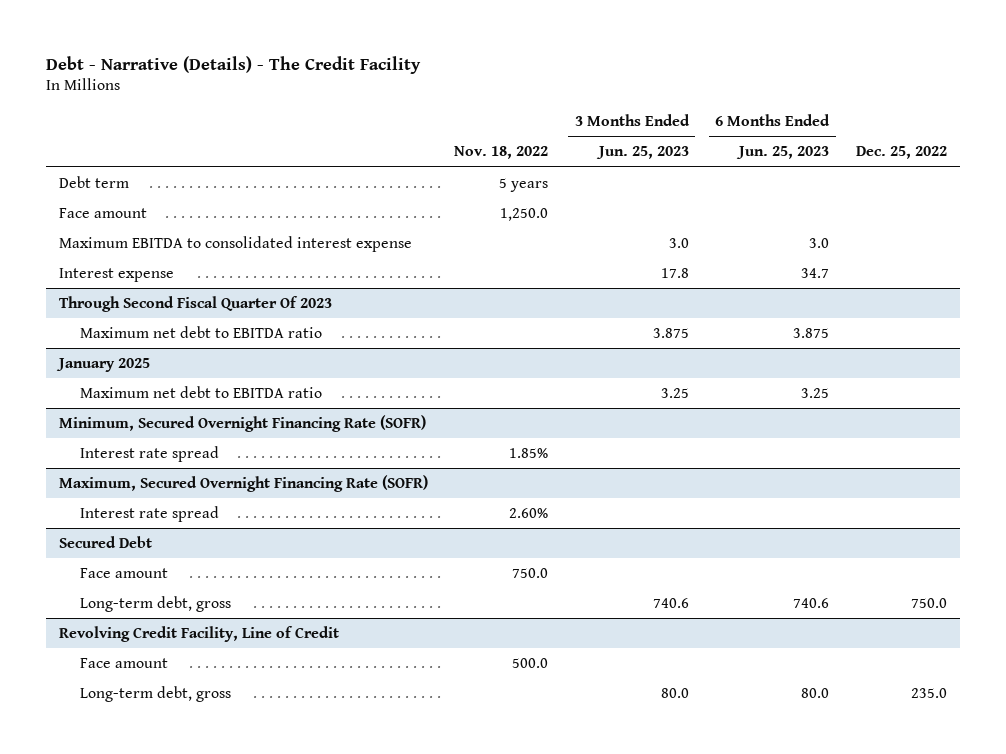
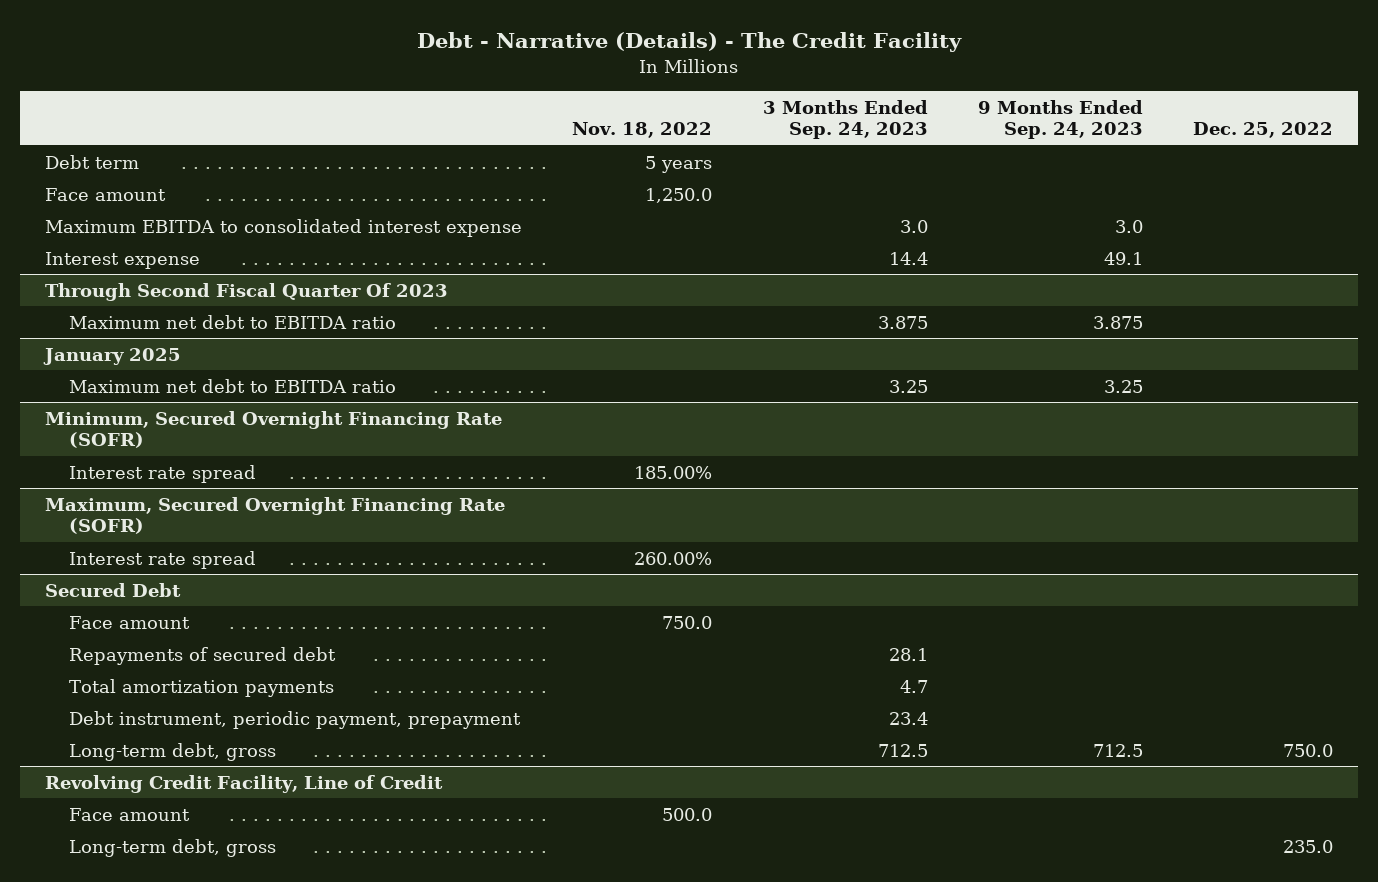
- | Nov. 18, 2022 | 3 Months Ended Jun. 25, 2023 | 6 Months Ended Jun. 25, 2023 | Dec. 25, 2022
+ | Nov. 18, 2022 | 3 Months Ended Sep. 24, 2023 | 9 Months Ended Sep. 24, 2023 | Dec. 25, 2022
@ Minimum, Secured Overnight Financing Rate (SOFR)
- Interest rate spread | 1.85% | | |
+ Interest rate spread | 185.00% | | |
@ Maximum, Secured Overnight Financing Rate (SOFR)
- Interest rate spread | 2.60% | | |
+ Interest rate spread | 260.00% | | |
@ Secured Debt
+ Repayments of secured debt | | 28.1 | |
+ Total amortization payments | | 4.7 | |
+ Debt instrument, periodic payment, prepayment | | 23.4 | |

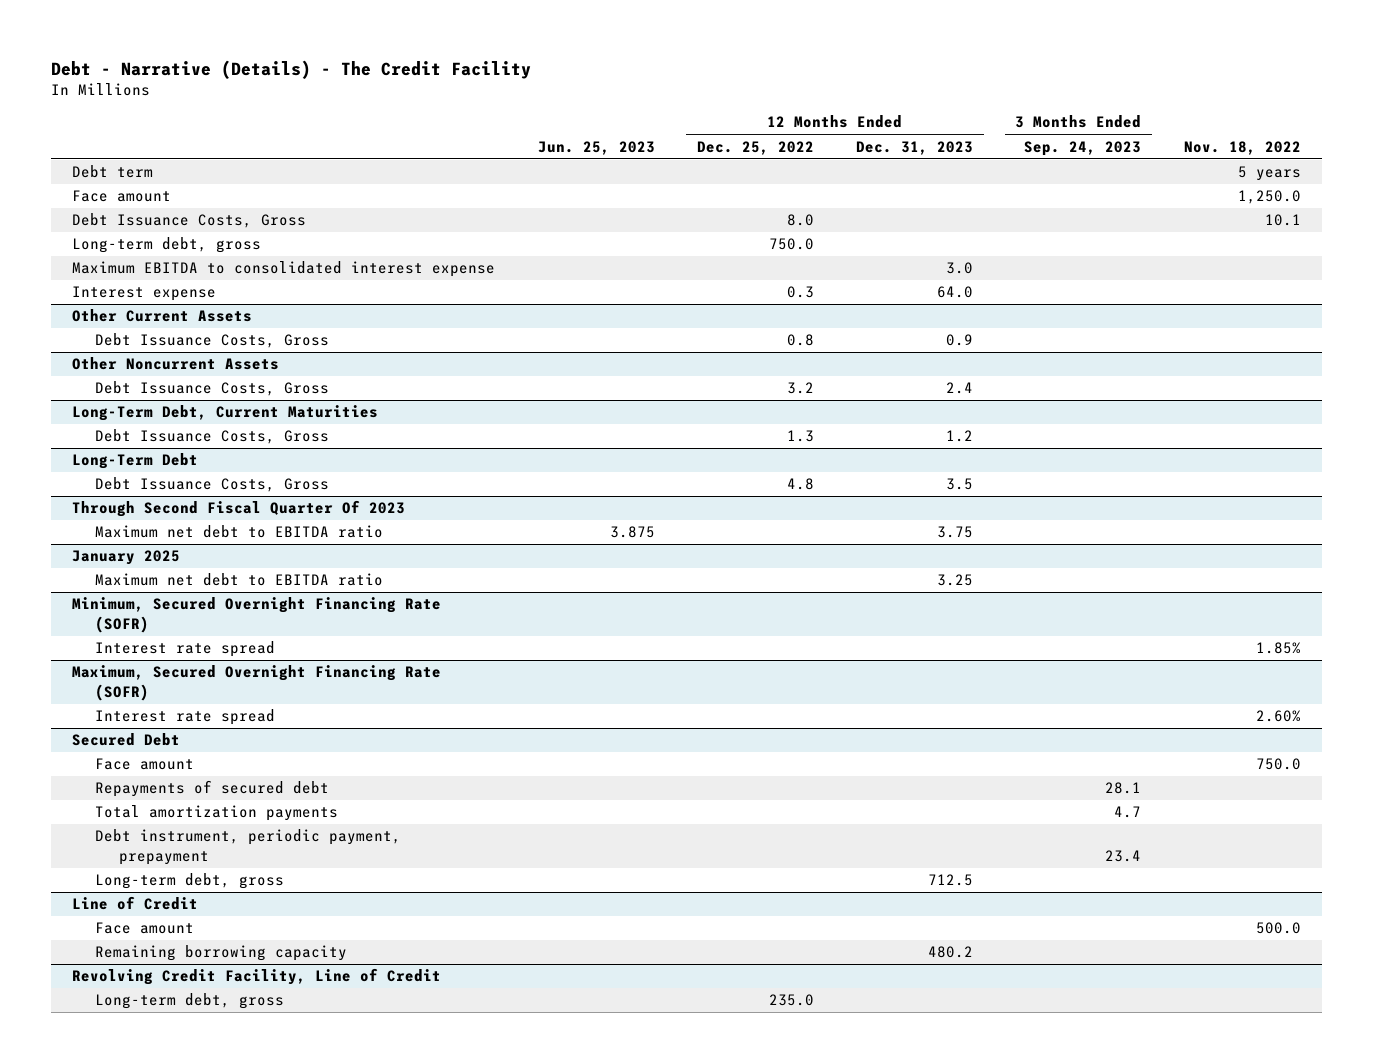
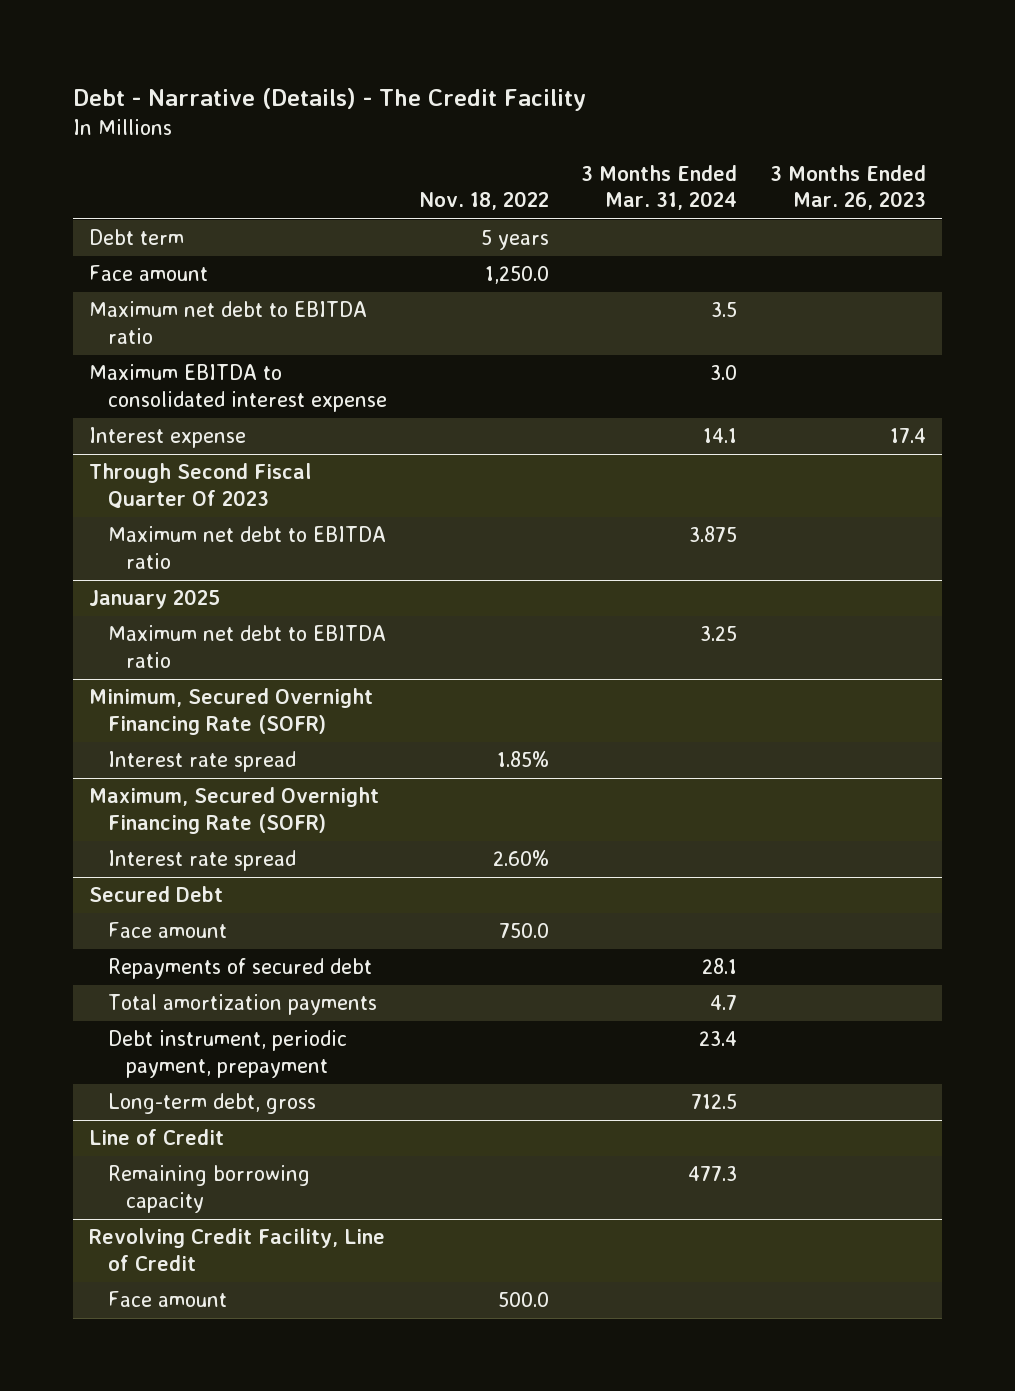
- | Jun. 25, 2023 | 12 Months Ended Dec. 25, 2022 | 12 Months Ended Dec. 31, 2023 | 3 Months Ended Sep. 24, 2023 | Nov. 18, 2022
+ | Nov. 18, 2022 | 3 Months Ended Mar. 31, 2024 | 3 Months Ended Mar. 26, 2023
- Debt Issuance Costs, Gross | | 8.0 | | | 10.1
- Long-term debt, gross | | 750.0 | | |
+ Maximum net debt to EBITDA ratio | | 3.5 |
- Other Current Assets
- Debt Issuance Costs, Gross | | 0.8 | 0.9 | |
- Other Noncurrent Assets
- Debt Issuance Costs, Gross | | 3.2 | 2.4 | |
- Long-Term Debt, Current Maturities
- Debt Issuance Costs, Gross | | 1.3 | 1.2 | |
- Long-Term Debt
- Debt Issuance Costs, Gross | | 4.8 | 3.5 | |
@ Line of Credit
- Face amount | | | | | 500.0
@ Revolving Credit Facility, Line of Credit
- Long-term debt, gross | | 235.0 | | |
+ Face amount | 500.0 | |

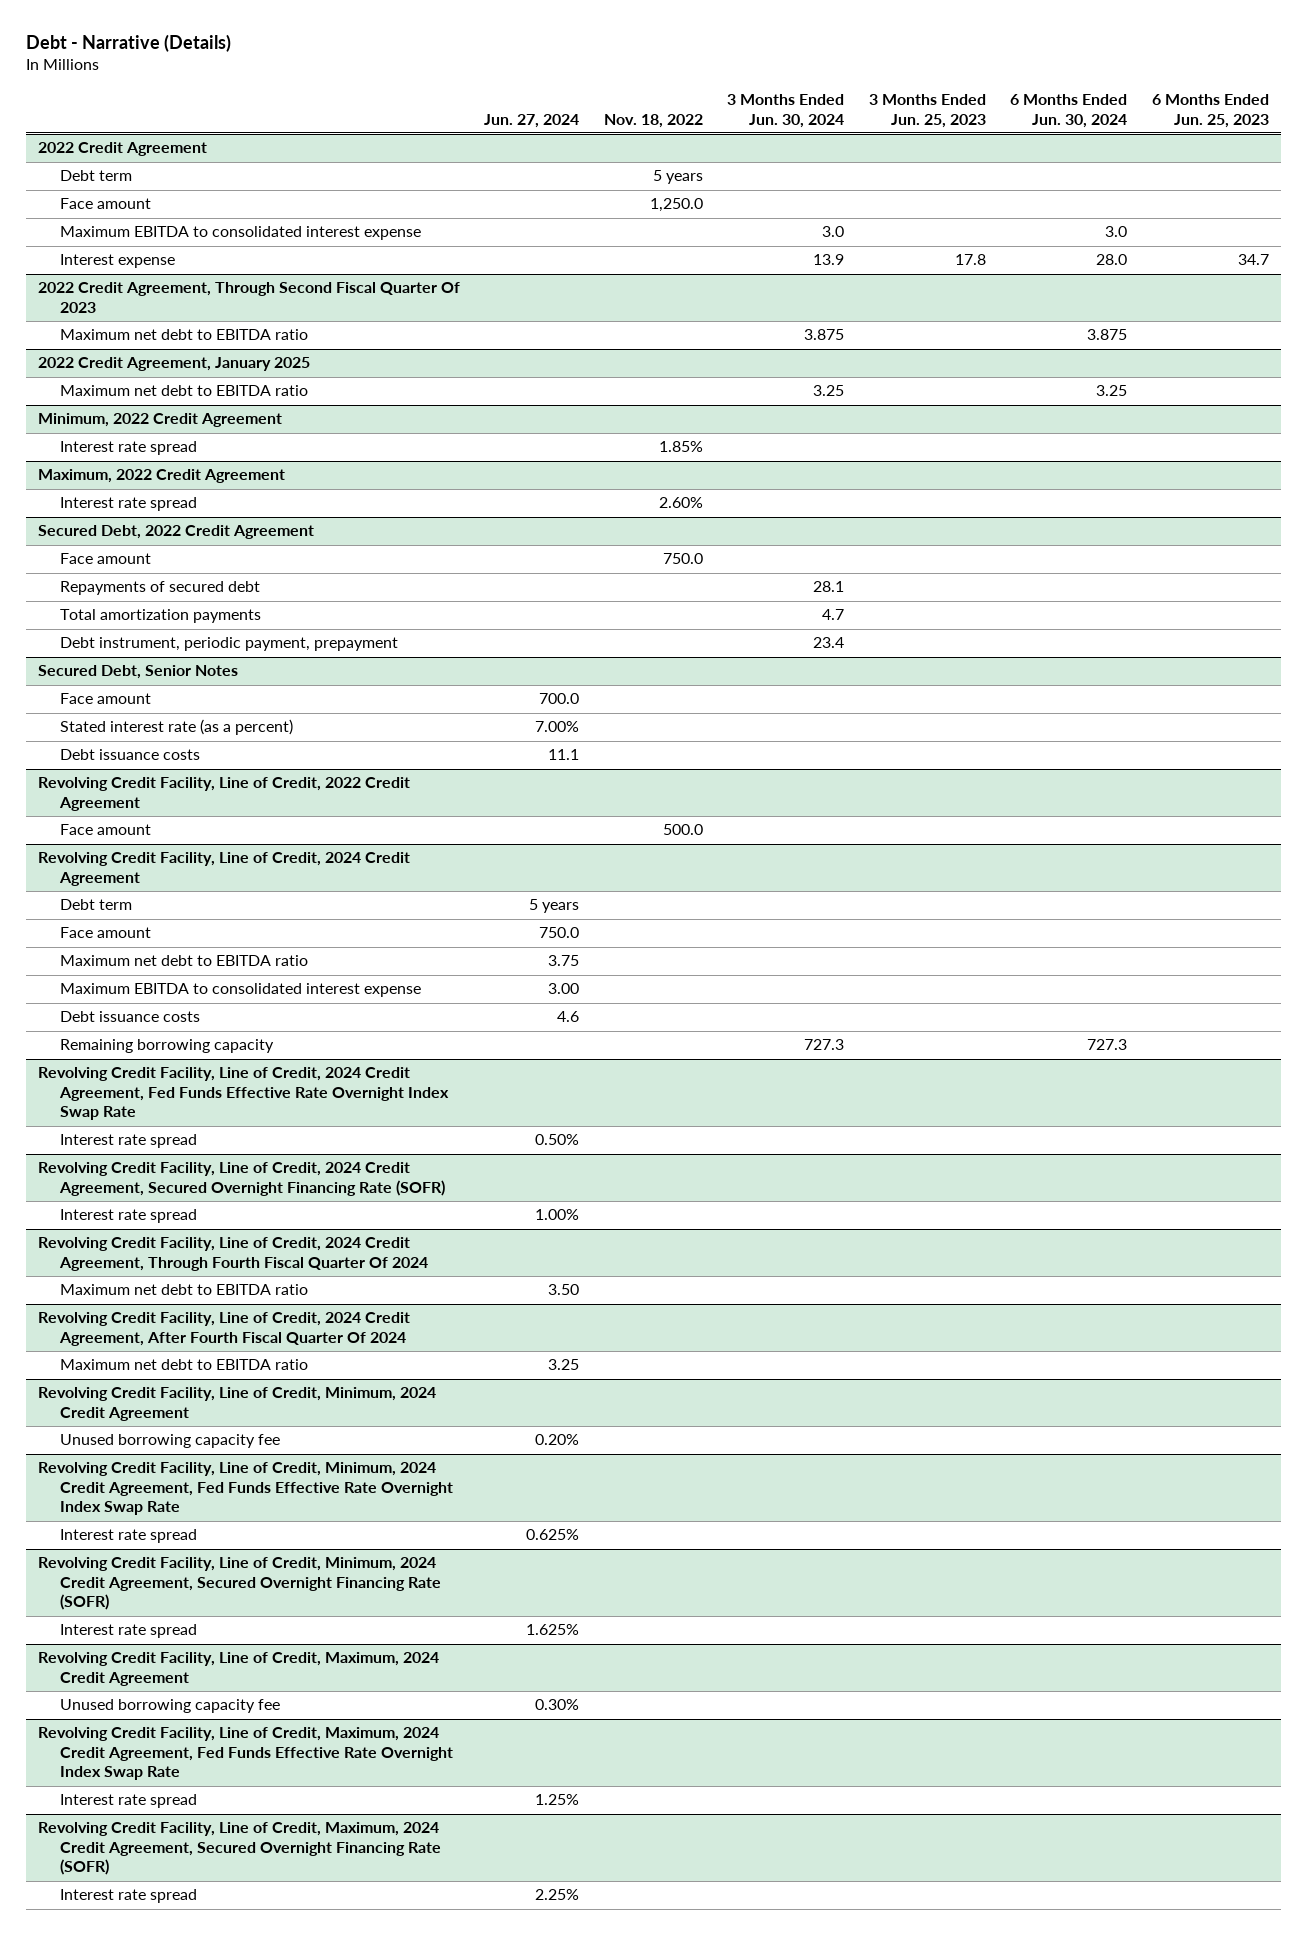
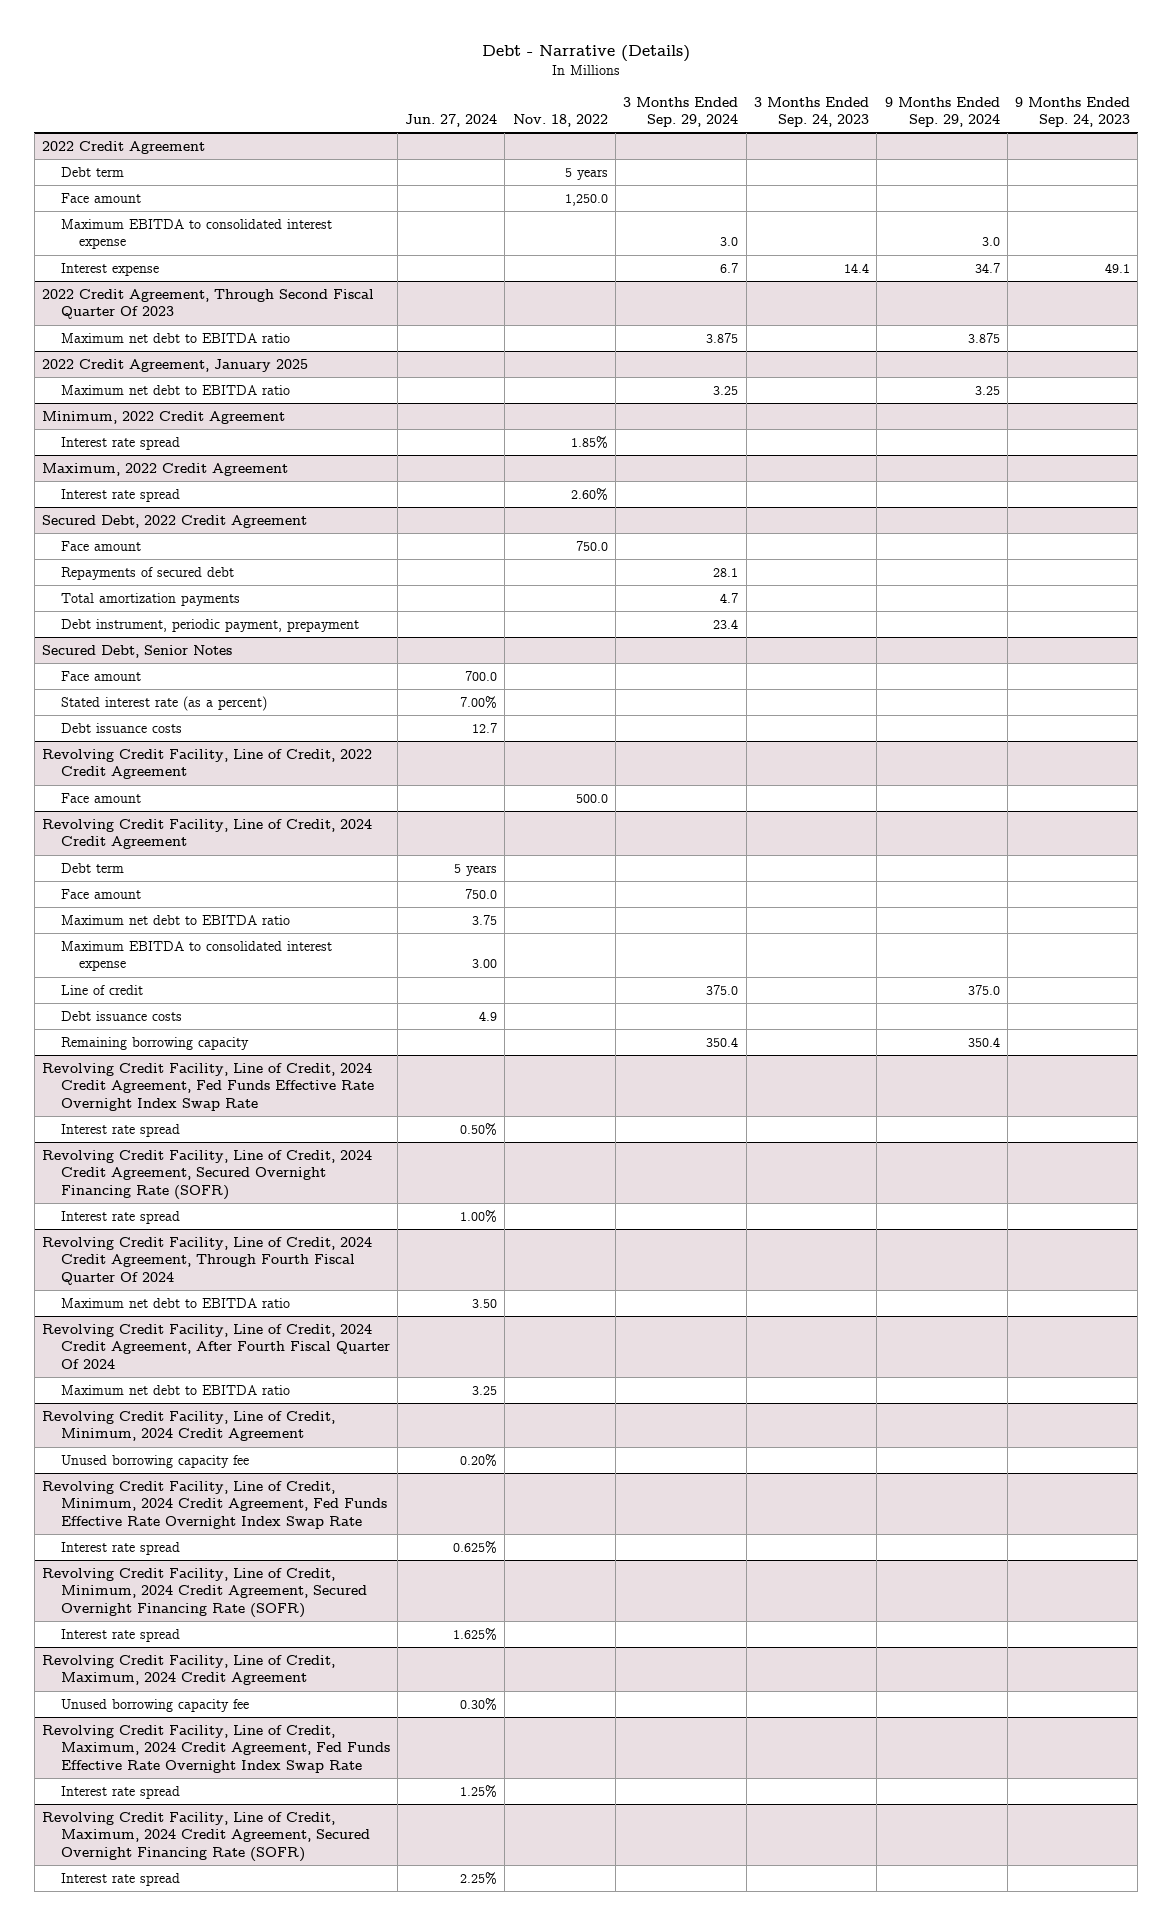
- | Jun. 27, 2024 | Nov. 18, 2022 | 3 Months Ended Jun. 30, 2024 | 3 Months Ended Jun. 25, 2023 | 6 Months Ended Jun. 30, 2024 | 6 Months Ended Jun. 25, 2023
+ | Jun. 27, 2024 | Nov. 18, 2022 | 3 Months Ended Sep. 29, 2024 | 3 Months Ended Sep. 24, 2023 | 9 Months Ended Sep. 29, 2024 | 9 Months Ended Sep. 24, 2023
@ Secured Debt, Senior Notes
- Debt issuance costs | 11.1 | | | | |
+ Debt issuance costs | 12.7 | | | | |
@ Revolving Credit Facility, Line of Credit, 2024 Credit Agreement
- Debt issuance costs | 4.6 | | | | |
+ Line of credit | | | 375.0 | | 375.0 |
+ Debt issuance costs | 4.9 | | | | |

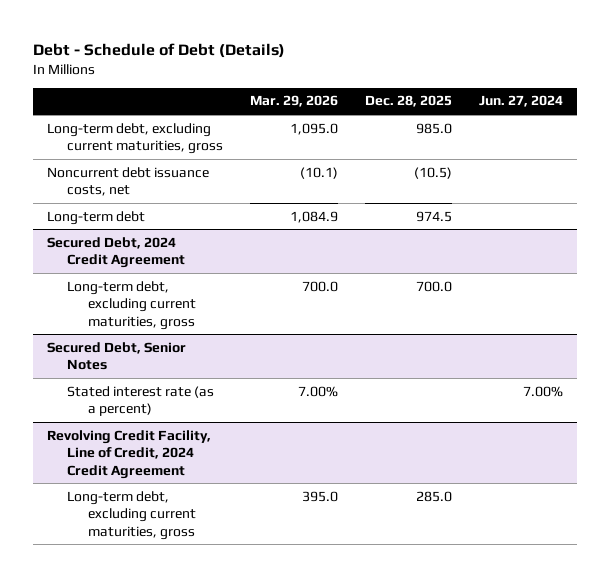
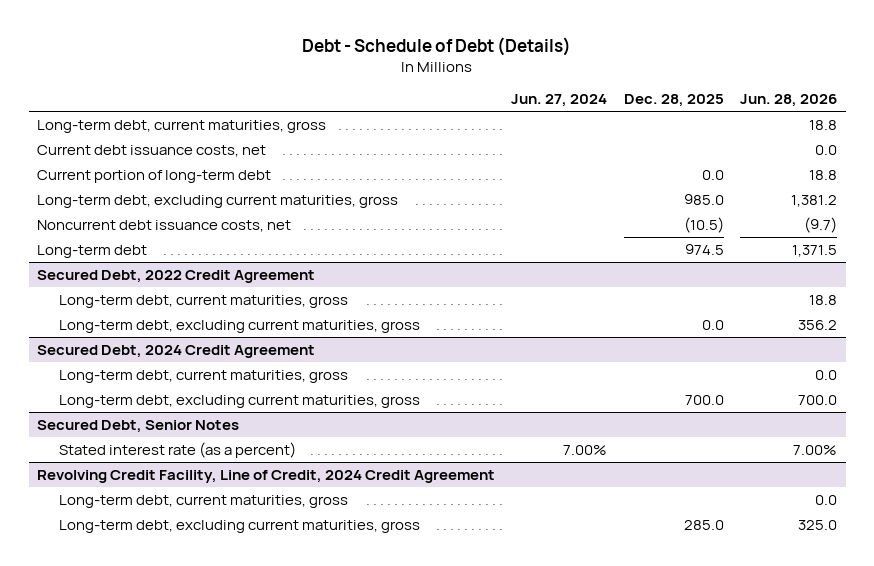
- | Mar. 29, 2026 | Dec. 28, 2025 | Jun. 27, 2024
+ | Jun. 27, 2024 | Dec. 28, 2025 | Jun. 28, 2026
+ Long-term debt, current maturities, gross | | | 18.8
+ Current debt issuance costs, net | | | 0.0
+ Current portion of long-term debt | | 0.0 | 18.8
+ Secured Debt, 2022 Credit Agreement
+ Long-term debt, current maturities, gross | | | 18.8
+ Long-term debt, excluding current maturities, gross | | 0.0 | 356.2
@ Secured Debt, 2024 Credit Agreement
+ Long-term debt, current maturities, gross | | | 0.0
@ Revolving Credit Facility, Line of Credit, 2024 Credit Agreement
+ Long-term debt, current maturities, gross | | | 0.0

